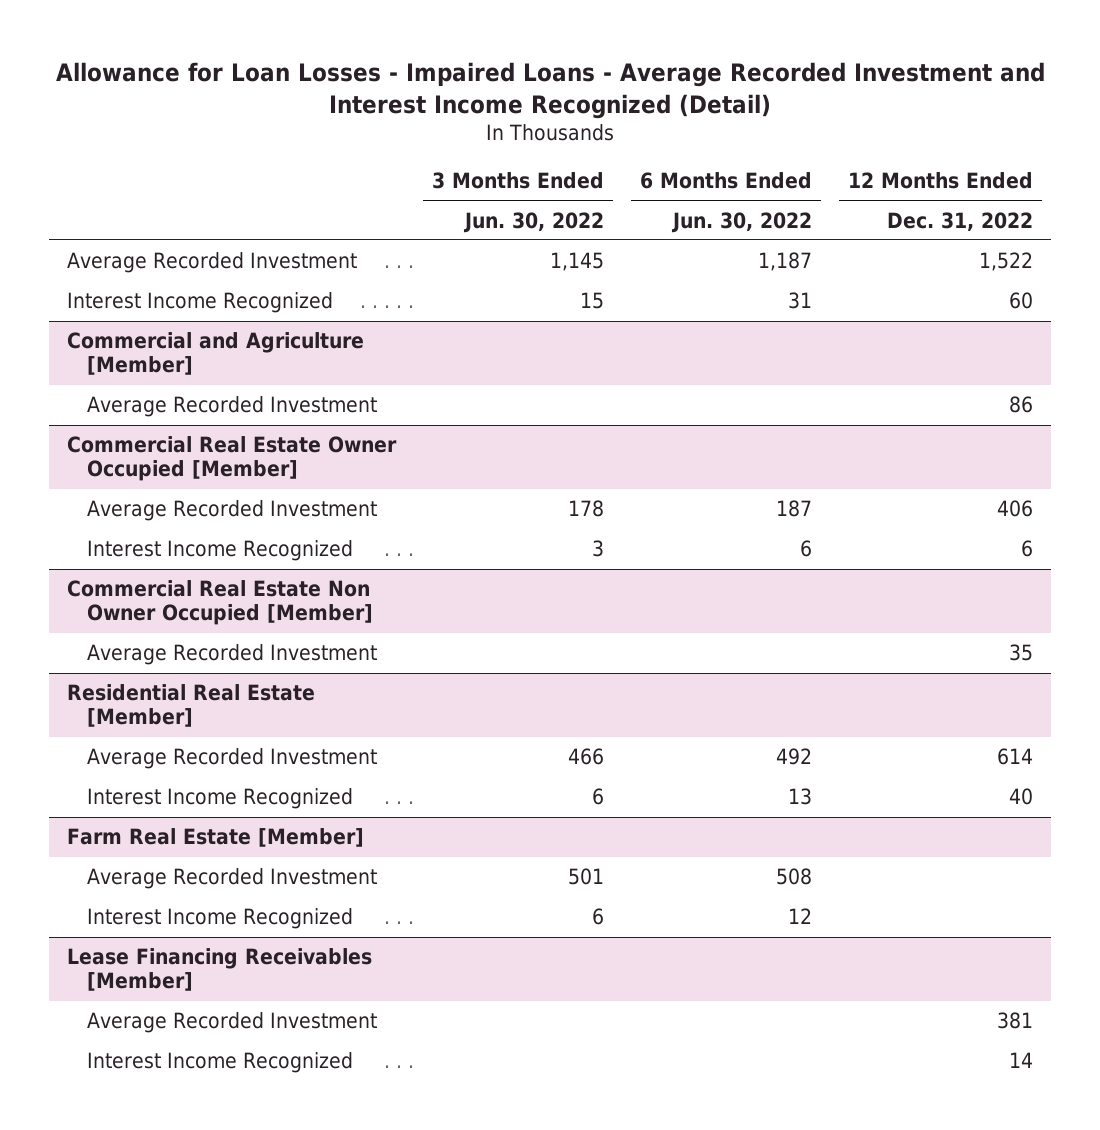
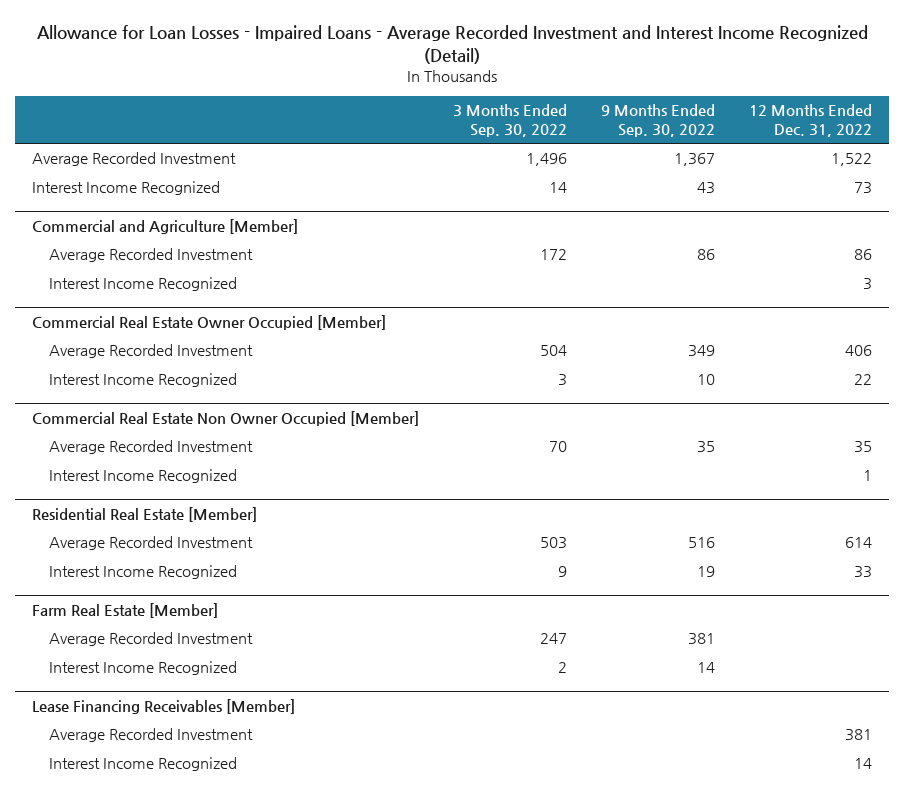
- | 3 Months Ended Jun. 30, 2022 | 6 Months Ended Jun. 30, 2022 | 12 Months Ended Dec. 31, 2022
+ | 3 Months Ended Sep. 30, 2022 | 9 Months Ended Sep. 30, 2022 | 12 Months Ended Dec. 31, 2022
- Interest Income Recognized | 15 | 31 | 60
+ Interest Income Recognized | 14 | 43 | 73
@ Commercial and Agriculture [Member]
+ Interest Income Recognized | | | 3
@ Commercial Real Estate Owner Occupied [Member]
- Interest Income Recognized | 3 | 6 | 6
+ Interest Income Recognized | 3 | 10 | 22
@ Commercial Real Estate Non Owner Occupied [Member]
+ Interest Income Recognized | | | 1
@ Residential Real Estate [Member]
- Interest Income Recognized | 6 | 13 | 40
+ Interest Income Recognized | 9 | 19 | 33

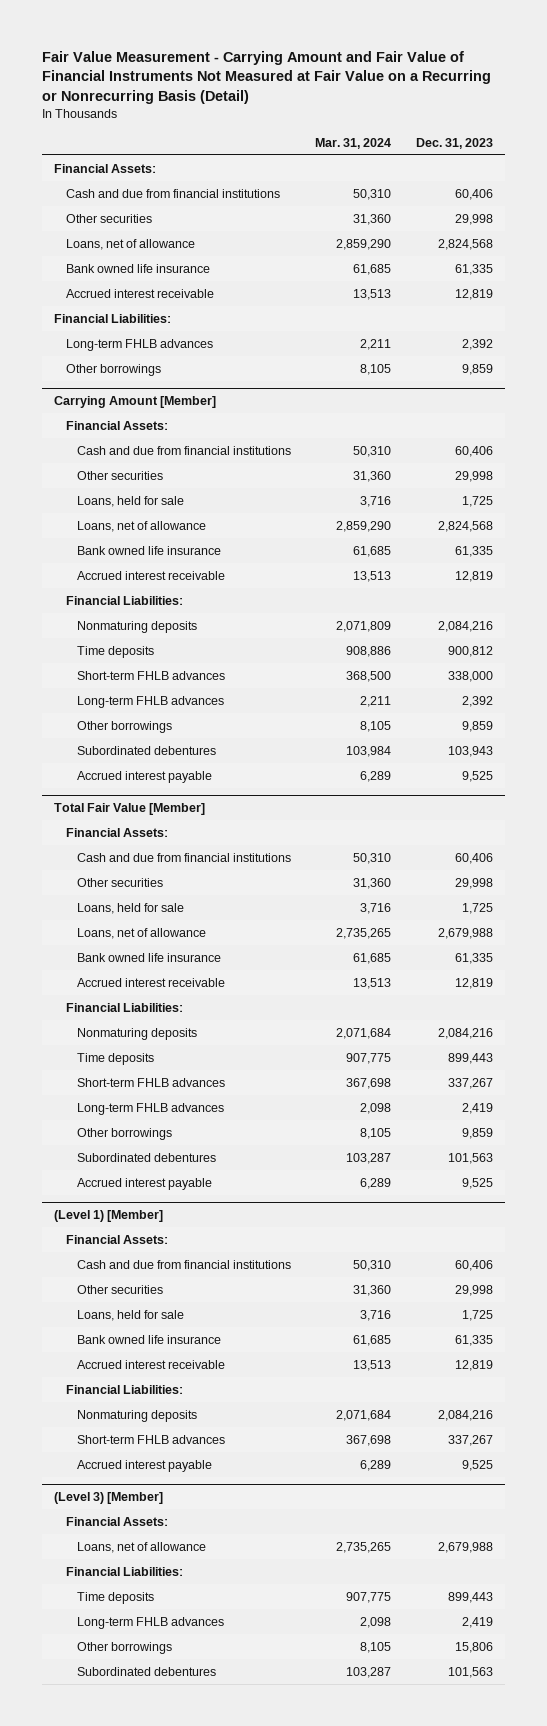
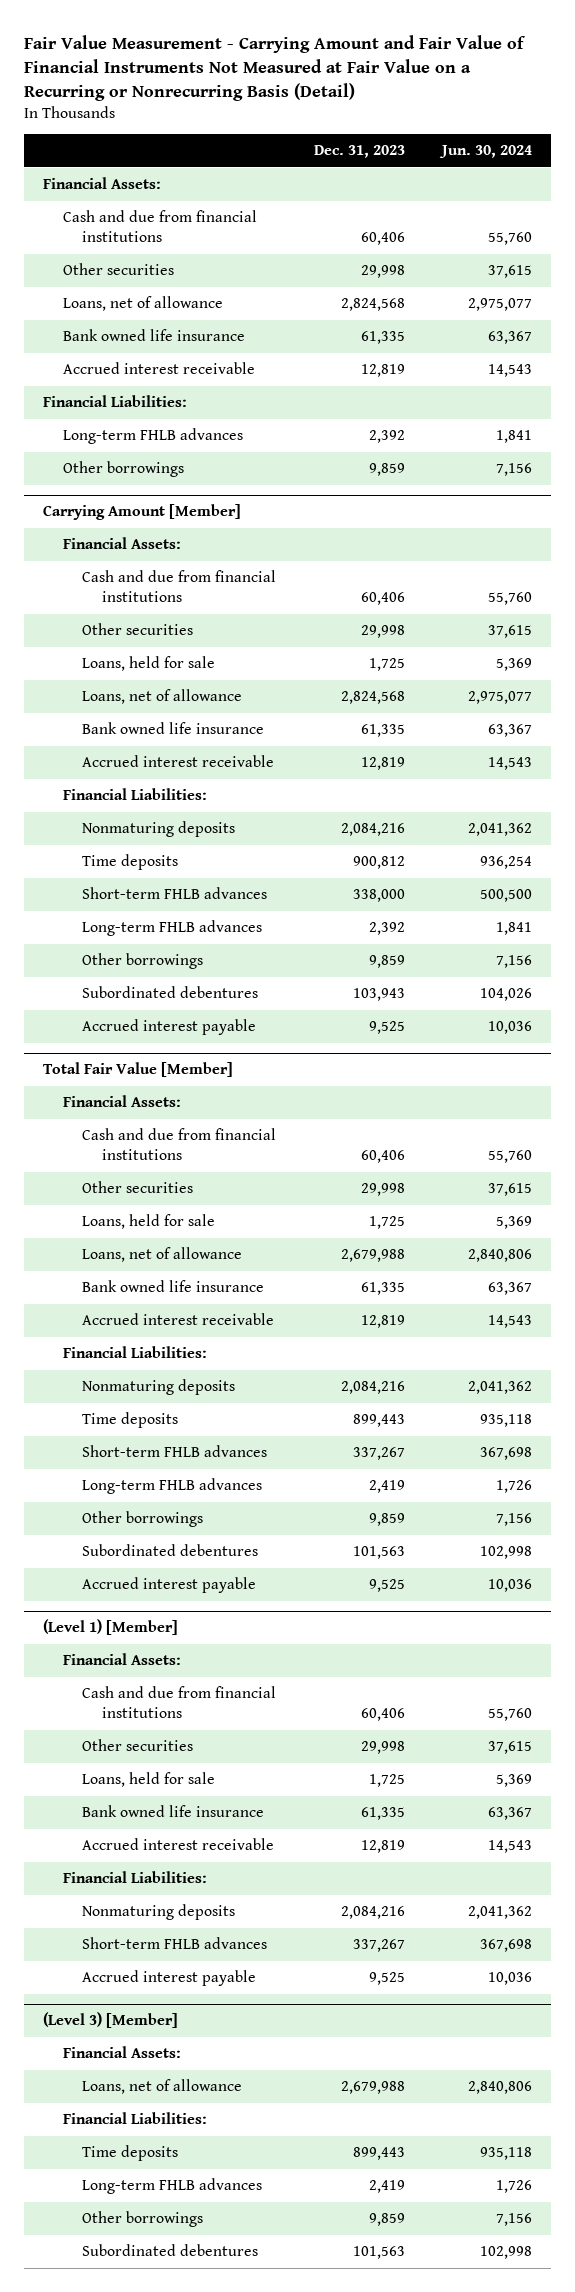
- | Mar. 31, 2024 | Dec. 31, 2023
+ | Dec. 31, 2023 | Jun. 30, 2024
@ (Level 3) [Member]
- Other borrowings | 8,105 | 15,806
+ Other borrowings | 9,859 | 7,156

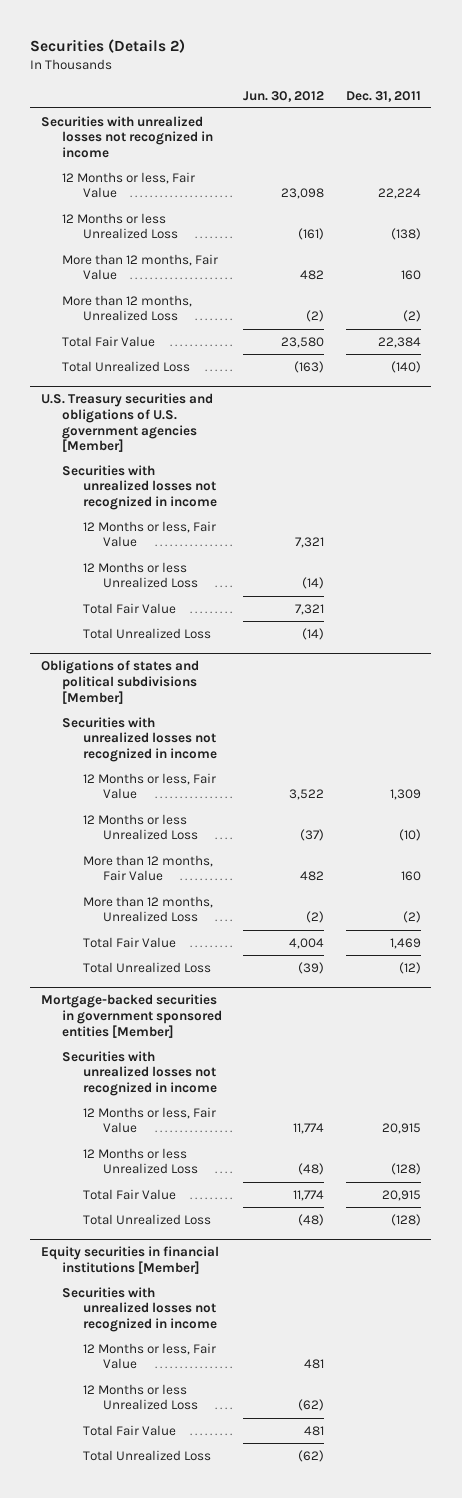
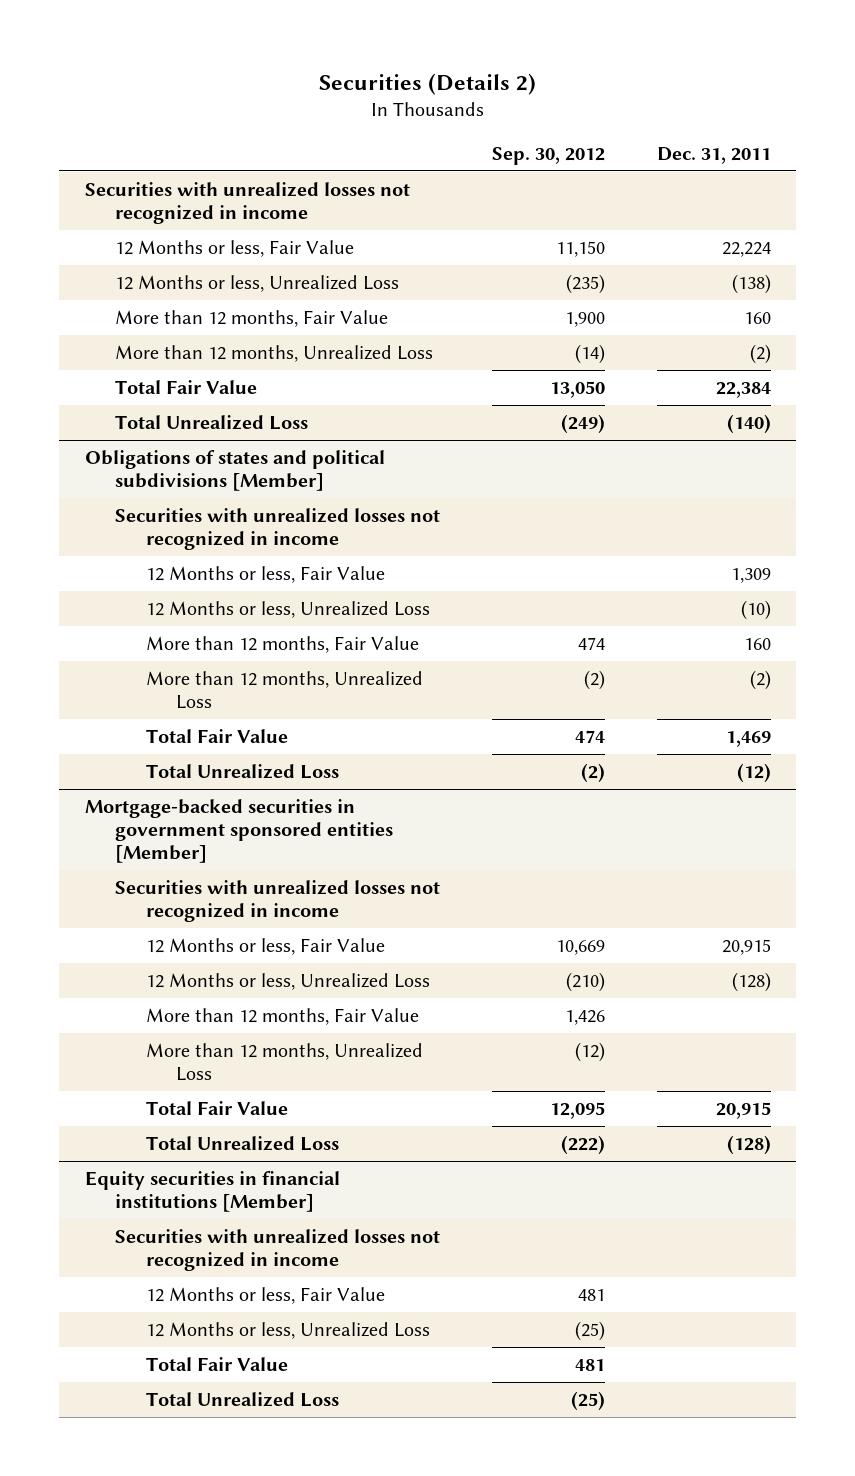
- | Jun. 30, 2012 | Dec. 31, 2011
+ | Sep. 30, 2012 | Dec. 31, 2011
- 12 Months or less Unrealized Loss | (161) | (138)
+ 12 Months or less, Unrealized Loss | (235) | (138)
- U.S. Treasury securities and obligations of U.S. government agencies [Member]
- Securities with unrealized losses not recognized in income
- 12 Months or less, Fair Value | 7,321 |
- 12 Months or less Unrealized Loss | (14) |
- Total Fair Value | 7,321 |
- Total Unrealized Loss | (14) |
@ Obligations of states and political subdivisions [Member]
- 12 Months or less Unrealized Loss | (37) | (10)
+ 12 Months or less, Unrealized Loss | | (10)
@ Mortgage-backed securities in government sponsored entities [Member]
- 12 Months or less Unrealized Loss | (48) | (128)
+ 12 Months or less, Unrealized Loss | (210) | (128)
+ More than 12 months, Fair Value | 1,426 |
+ More than 12 months, Unrealized Loss | (12) |
@ Equity securities in financial institutions [Member]
- 12 Months or less Unrealized Loss | (62) |
+ 12 Months or less, Unrealized Loss | (25) |

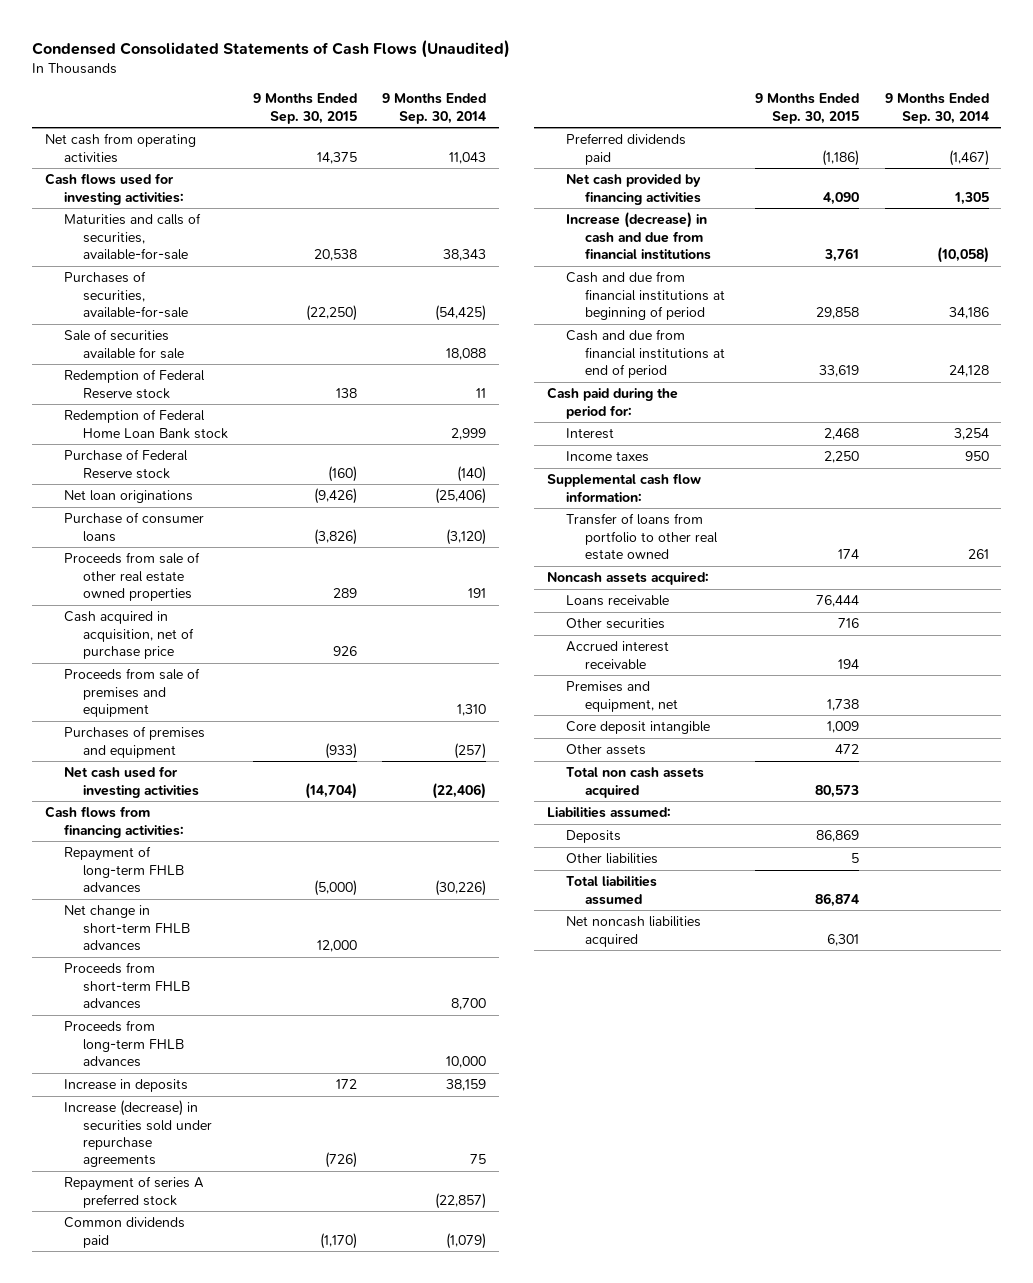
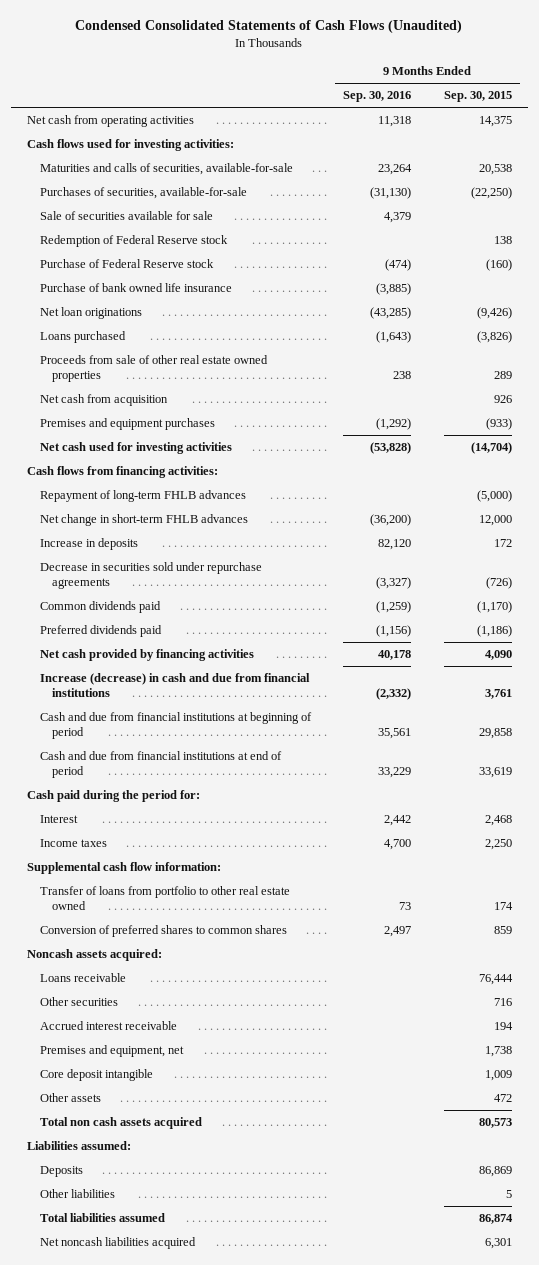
- | 9 Months Ended Sep. 30, 2015 | 9 Months Ended Sep. 30, 2014
+ | 9 Months Ended Sep. 30, 2016 | 9 Months Ended Sep. 30, 2015
- Redemption of Federal Home Loan Bank stock | | 2,999
+ Purchase of bank owned life insurance | (3,885) |
- Purchase of consumer loans | (3,826) | (3,120)
+ Loans purchased | (1,643) | (3,826)
- Cash acquired in acquisition, net of purchase price | 926 |
- Proceeds from sale of premises and equipment | | 1,310
- Purchases of premises and equipment | (933) | (257)
+ Net cash from acquisition | | 926
+ Premises and equipment purchases | (1,292) | (933)
- Proceeds from short-term FHLB advances | | 8,700
- Proceeds from long-term FHLB advances | | 10,000
- Increase (decrease) in securities sold under repurchase agreements | (726) | 75
- Repayment of series A preferred stock | | (22,857)
+ Decrease in securities sold under repurchase agreements | (3,327) | (726)
+ Conversion of preferred shares to common shares | 2,497 | 859

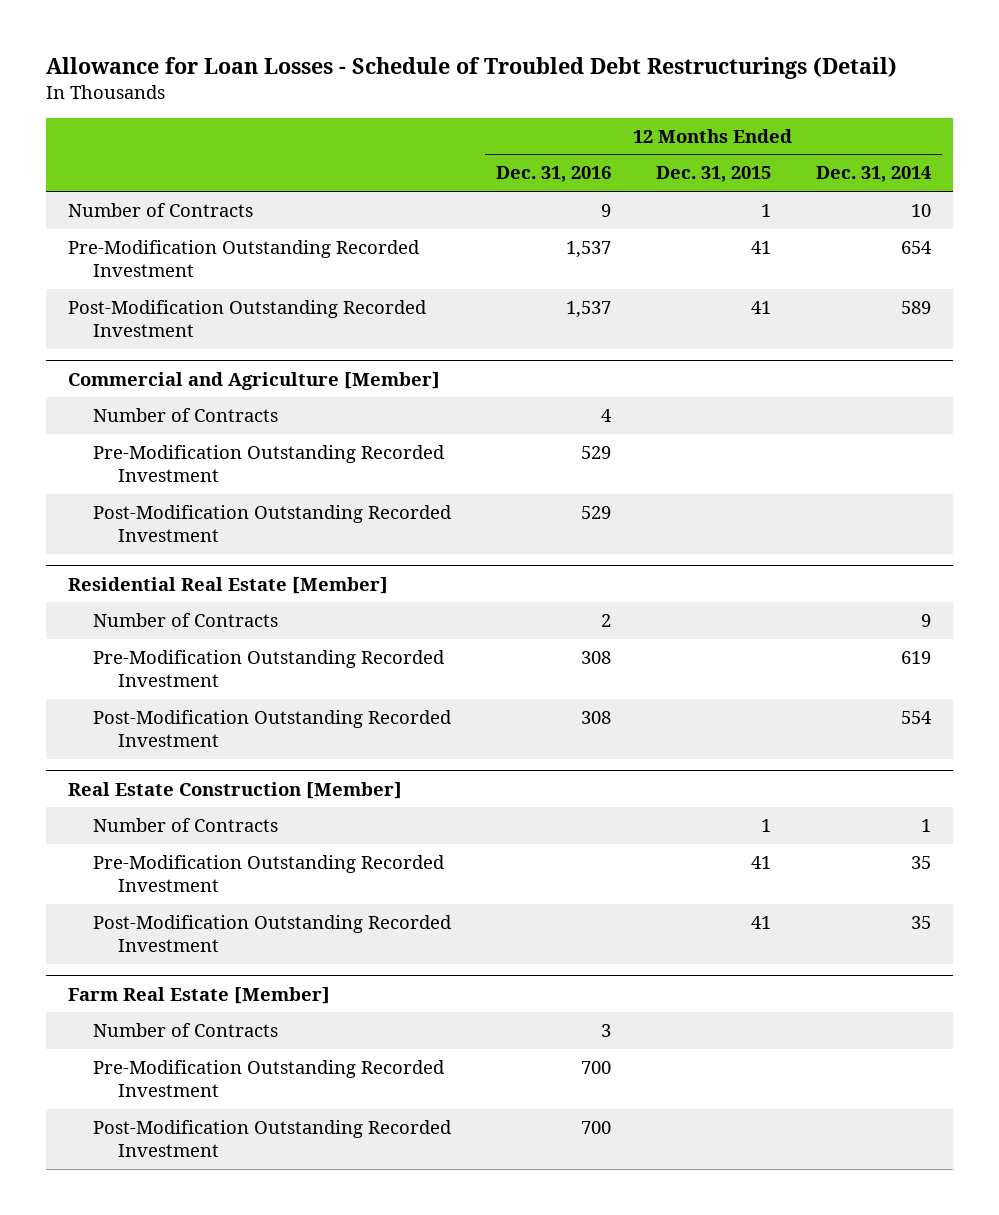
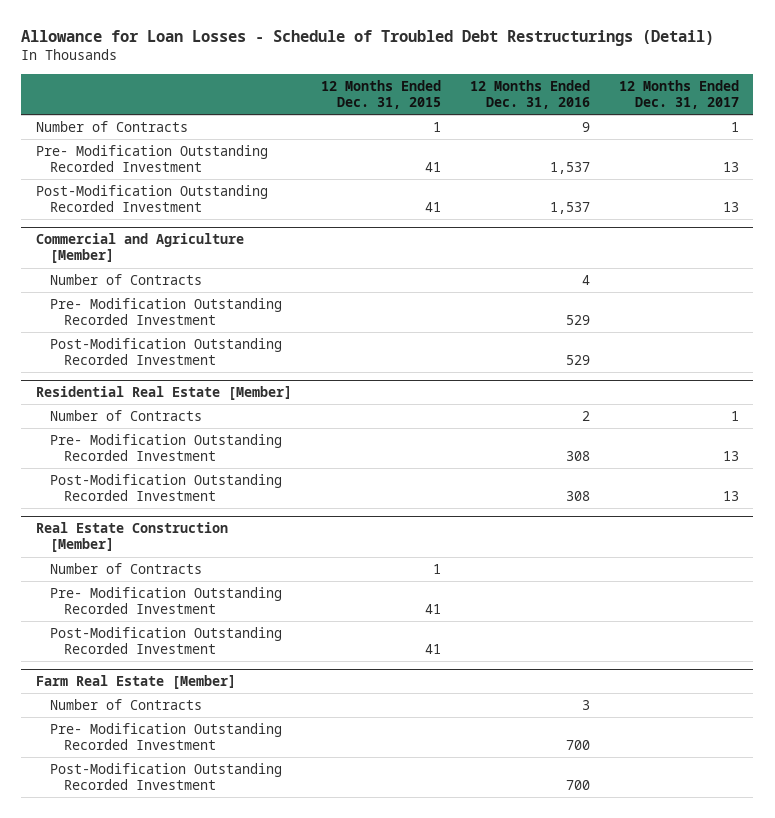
- | 12 Months Ended Dec. 31, 2016 | 12 Months Ended Dec. 31, 2015 | 12 Months Ended Dec. 31, 2014
+ | 12 Months Ended Dec. 31, 2015 | 12 Months Ended Dec. 31, 2016 | 12 Months Ended Dec. 31, 2017
- Pre-Modification Outstanding Recorded Investment | 1,537 | 41 | 654
+ Pre- Modification Outstanding Recorded Investment | 41 | 1,537 | 13
@ Commercial and Agriculture [Member]
- Pre-Modification Outstanding Recorded Investment | 529 | |
+ Pre- Modification Outstanding Recorded Investment | | 529 |
@ Residential Real Estate [Member]
- Pre-Modification Outstanding Recorded Investment | 308 | | 619
+ Pre- Modification Outstanding Recorded Investment | | 308 | 13
@ Real Estate Construction [Member]
- Pre-Modification Outstanding Recorded Investment | | 41 | 35
+ Pre- Modification Outstanding Recorded Investment | 41 | |
@ Farm Real Estate [Member]
- Pre-Modification Outstanding Recorded Investment | 700 | |
+ Pre- Modification Outstanding Recorded Investment | | 700 |

